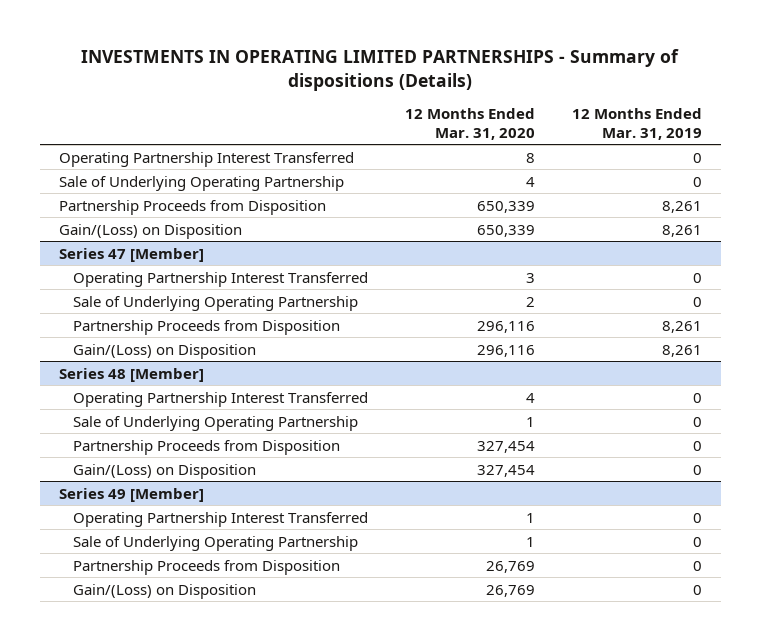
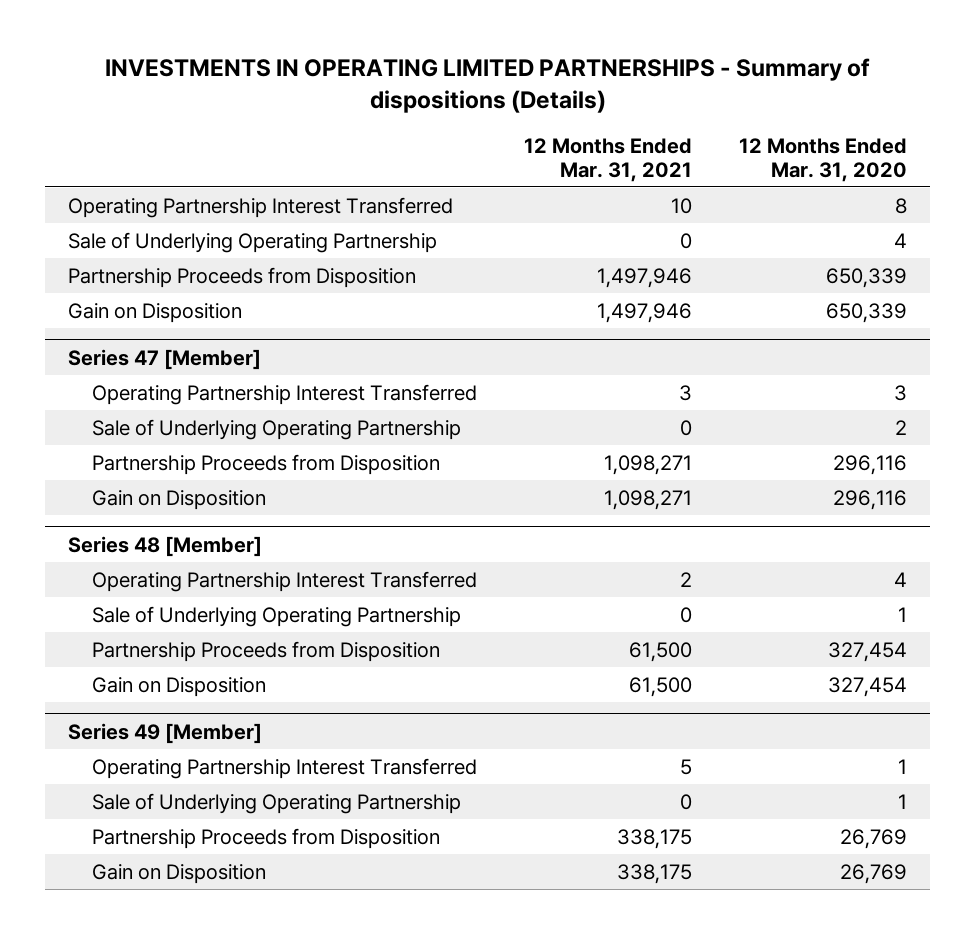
- | 12 Months Ended Mar. 31, 2020 | 12 Months Ended Mar. 31, 2019
+ | 12 Months Ended Mar. 31, 2021 | 12 Months Ended Mar. 31, 2020
- Gain/(Loss) on Disposition | 650,339 | 8,261
+ Gain on Disposition | 1,497,946 | 650,339
@ Series 47 [Member]
- Gain/(Loss) on Disposition | 296,116 | 8,261
+ Gain on Disposition | 1,098,271 | 296,116
@ Series 48 [Member]
- Gain/(Loss) on Disposition | 327,454 | 0
+ Gain on Disposition | 61,500 | 327,454
@ Series 49 [Member]
- Gain/(Loss) on Disposition | 26,769 | 0
+ Gain on Disposition | 338,175 | 26,769

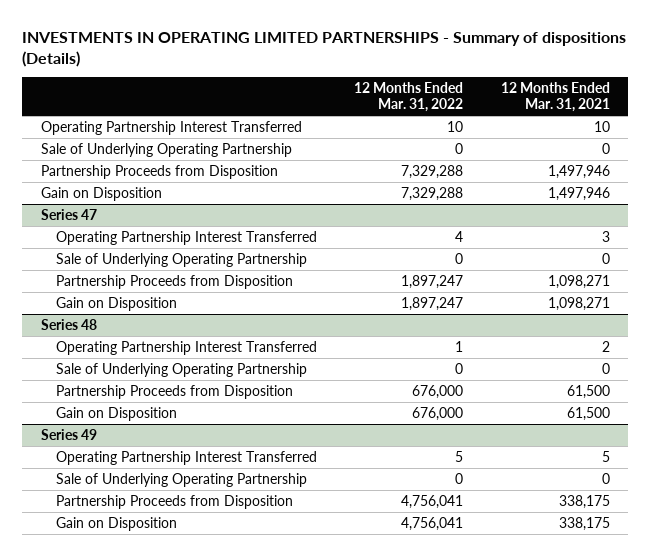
- | 12 Months Ended Mar. 31, 2021 | 12 Months Ended Mar. 31, 2020
+ | 12 Months Ended Mar. 31, 2022 | 12 Months Ended Mar. 31, 2021
- Series 47 [Member]
+ Series 47
- Series 48 [Member]
+ Series 48
- Series 49 [Member]
+ Series 49

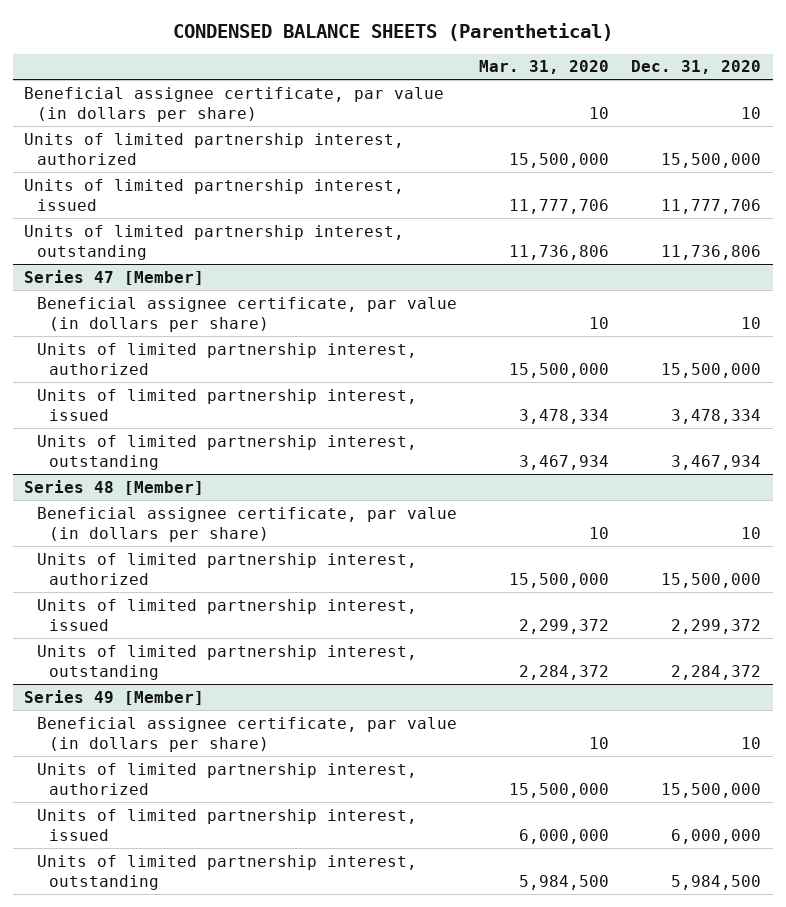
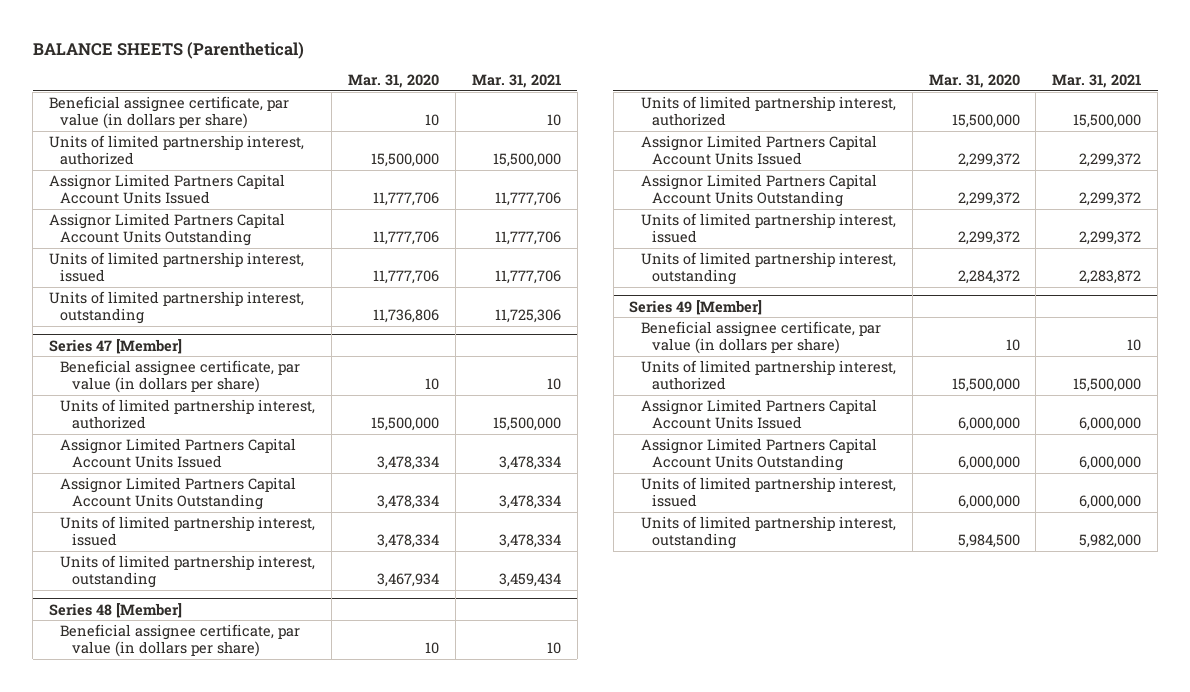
- CONDENSED BALANCE SHEETS (Parenthetical)
+ BALANCE SHEETS (Parenthetical)
- | Mar. 31, 2020 | Dec. 31, 2020
+ | Mar. 31, 2020 | Mar. 31, 2021
+ Assignor Limited Partners Capital Account Units Issued | 11,777,706 | 11,777,706
+ Assignor Limited Partners Capital Account Units Outstanding | 11,777,706 | 11,777,706
@ Series 47 [Member]
+ Assignor Limited Partners Capital Account Units Issued | 3,478,334 | 3,478,334
+ Assignor Limited Partners Capital Account Units Outstanding | 3,478,334 | 3,478,334
@ Series 48 [Member]
+ Assignor Limited Partners Capital Account Units Issued | 2,299,372 | 2,299,372
+ Assignor Limited Partners Capital Account Units Outstanding | 2,299,372 | 2,299,372
@ Series 49 [Member]
+ Assignor Limited Partners Capital Account Units Issued | 6,000,000 | 6,000,000
+ Assignor Limited Partners Capital Account Units Outstanding | 6,000,000 | 6,000,000

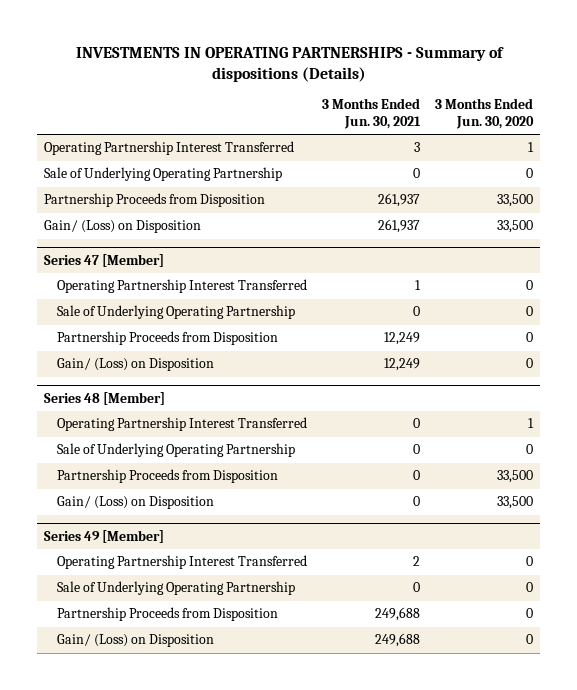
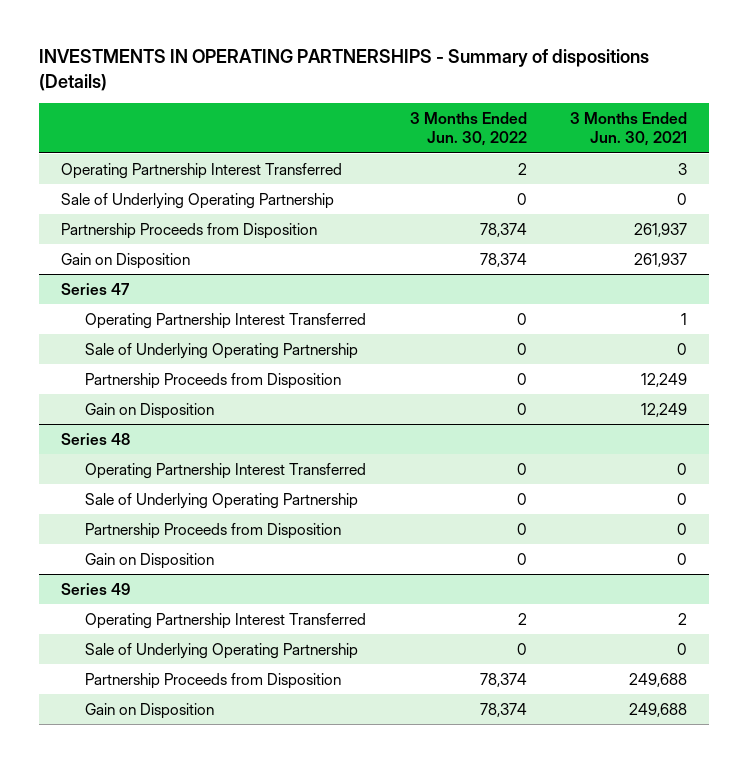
- | 3 Months Ended Jun. 30, 2021 | 3 Months Ended Jun. 30, 2020
+ | 3 Months Ended Jun. 30, 2022 | 3 Months Ended Jun. 30, 2021
- Gain/ (Loss) on Disposition | 261,937 | 33,500
- Series 47 [Member]
+ Gain on Disposition | 78,374 | 261,937
+ Series 47
- Gain/ (Loss) on Disposition | 12,249 | 0
- Series 48 [Member]
+ Gain on Disposition | 0 | 12,249
+ Series 48
- Gain/ (Loss) on Disposition | 0 | 33,500
- Series 49 [Member]
+ Gain on Disposition | 0 | 0
+ Series 49
- Gain/ (Loss) on Disposition | 249,688 | 0
+ Gain on Disposition | 78,374 | 249,688

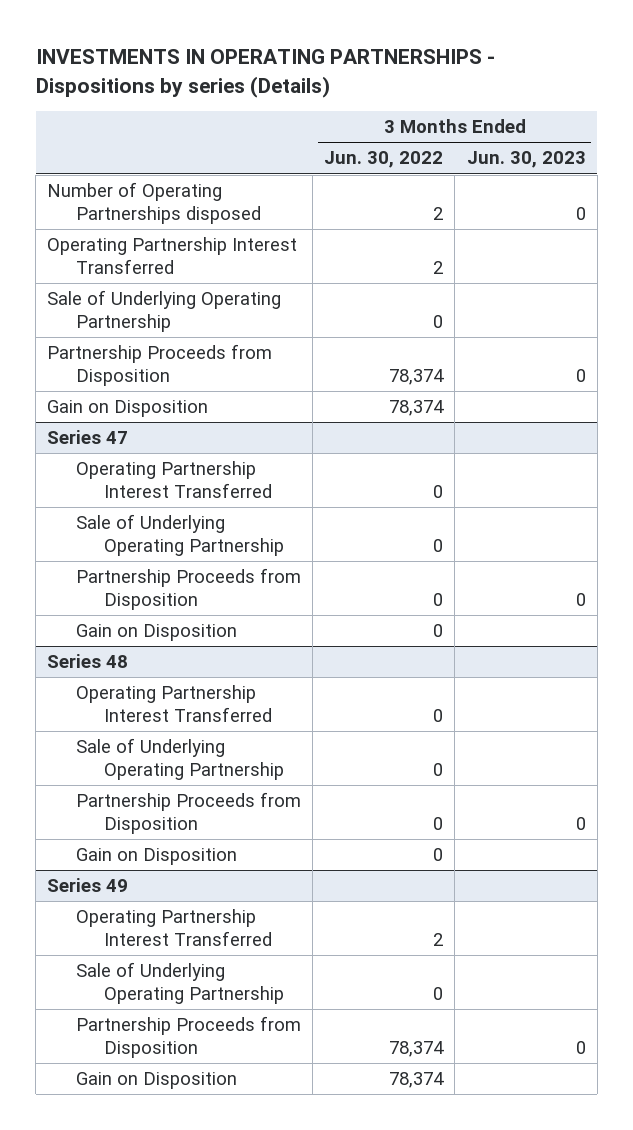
- INVESTMENTS IN OPERATING PARTNERSHIPS - Summary of dispositions (Details)
+ INVESTMENTS IN OPERATING PARTNERSHIPS - Dispositions by series (Details)
- | 3 Months Ended Jun. 30, 2022 | 3 Months Ended Jun. 30, 2021
+ | 3 Months Ended Jun. 30, 2022 | 3 Months Ended Jun. 30, 2023
+ Number of Operating Partnerships disposed | 2 | 0

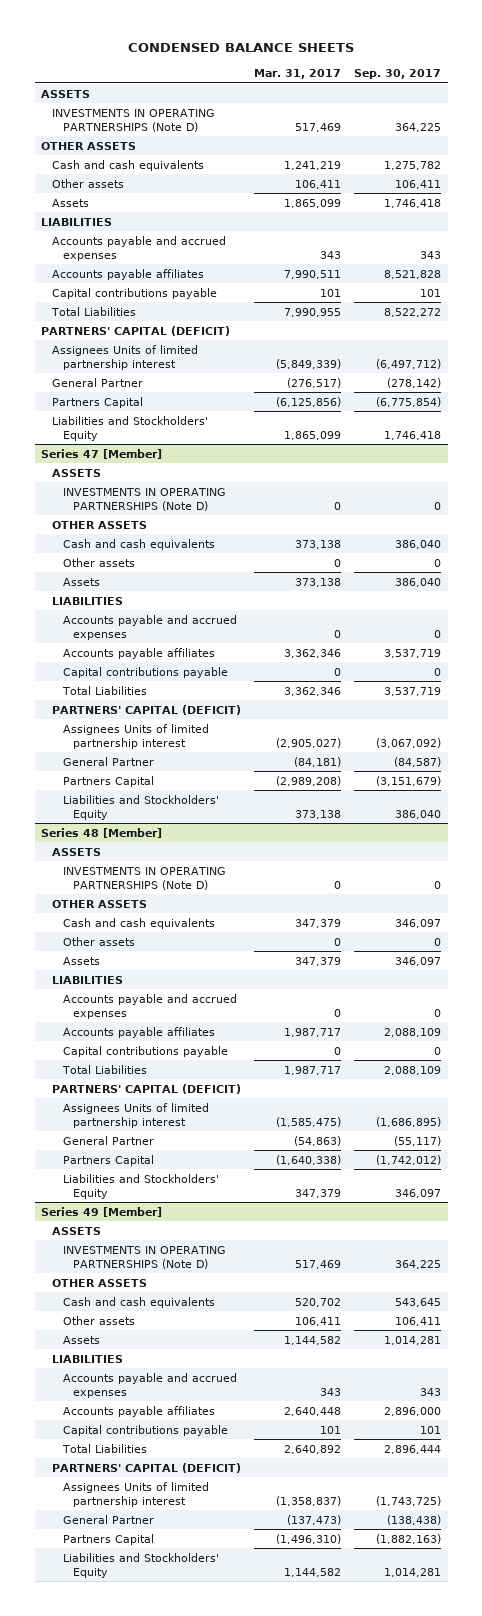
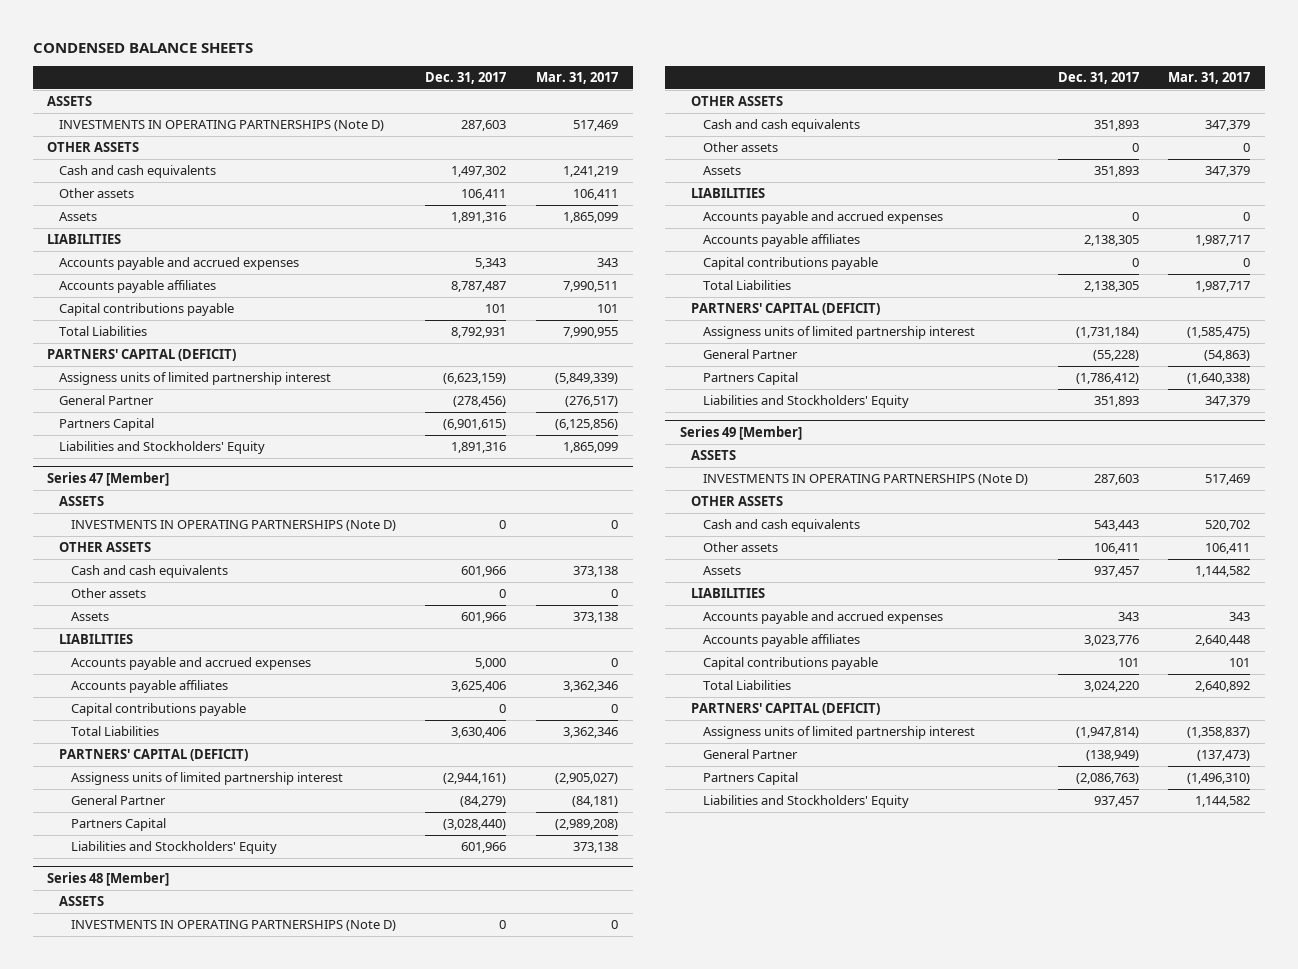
- | Mar. 31, 2017 | Sep. 30, 2017
+ | Dec. 31, 2017 | Mar. 31, 2017
- Assignees Units of limited partnership interest | (5,849,339) | (6,497,712)
+ Assigness units of limited partnership interest | (6,623,159) | (5,849,339)
@ Series 47 [Member]
- Assignees Units of limited partnership interest | (2,905,027) | (3,067,092)
+ Assigness units of limited partnership interest | (2,944,161) | (2,905,027)
@ Series 48 [Member]
- Assignees Units of limited partnership interest | (1,585,475) | (1,686,895)
+ Assigness units of limited partnership interest | (1,731,184) | (1,585,475)
@ Series 49 [Member]
- Assignees Units of limited partnership interest | (1,358,837) | (1,743,725)
+ Assigness units of limited partnership interest | (1,947,814) | (1,358,837)

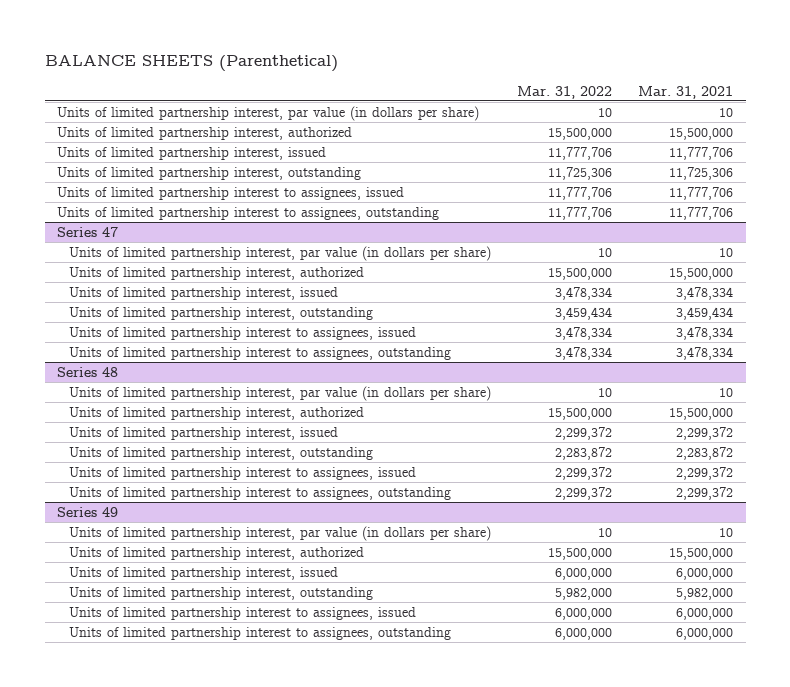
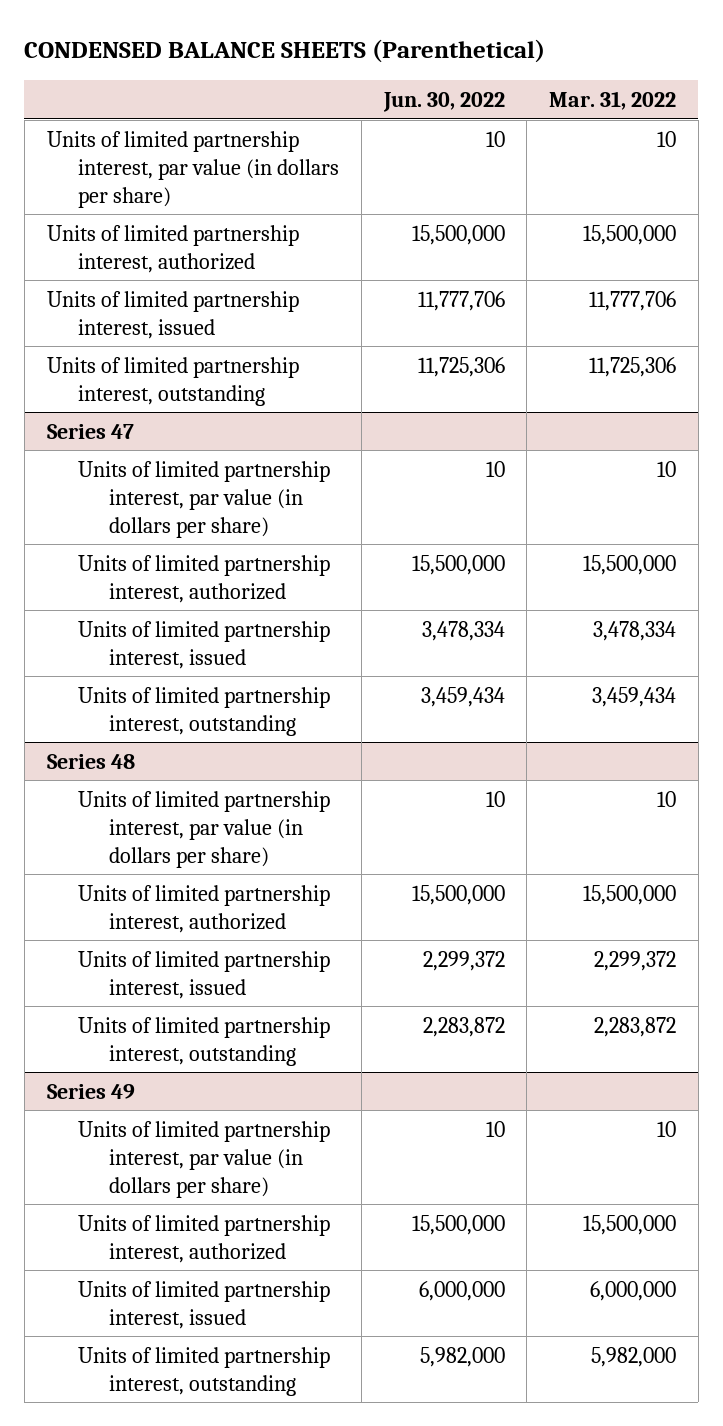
- BALANCE SHEETS (Parenthetical)
+ CONDENSED BALANCE SHEETS (Parenthetical)
- | Mar. 31, 2022 | Mar. 31, 2021
+ | Jun. 30, 2022 | Mar. 31, 2022
- Units of limited partnership interest to assignees, issued | 11,777,706 | 11,777,706
- Units of limited partnership interest to assignees, outstanding | 11,777,706 | 11,777,706
@ Series 47
- Units of limited partnership interest to assignees, issued | 3,478,334 | 3,478,334
- Units of limited partnership interest to assignees, outstanding | 3,478,334 | 3,478,334
@ Series 48
- Units of limited partnership interest to assignees, issued | 2,299,372 | 2,299,372
- Units of limited partnership interest to assignees, outstanding | 2,299,372 | 2,299,372
@ Series 49
- Units of limited partnership interest to assignees, issued | 6,000,000 | 6,000,000
- Units of limited partnership interest to assignees, outstanding | 6,000,000 | 6,000,000

